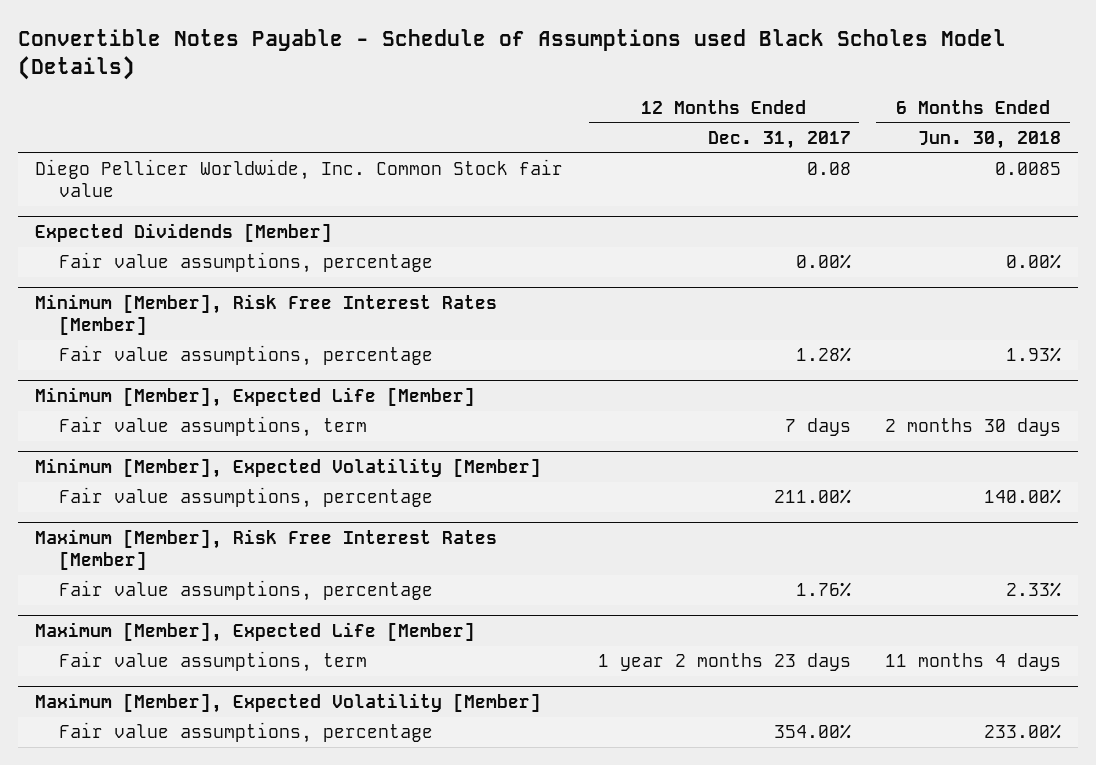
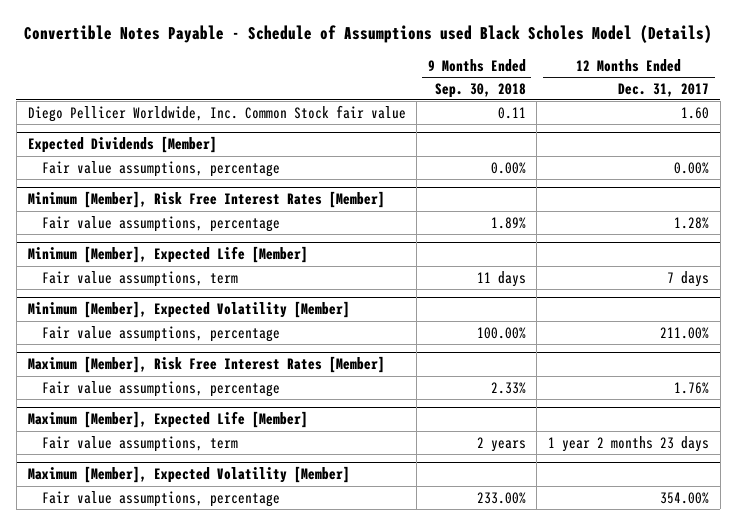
- | 12 Months Ended Dec. 31, 2017 | 6 Months Ended Jun. 30, 2018
+ | 9 Months Ended Sep. 30, 2018 | 12 Months Ended Dec. 31, 2017
- Diego Pellicer Worldwide, Inc. Common Stock fair value | 0.08 | 0.0085
+ Diego Pellicer Worldwide, Inc. Common Stock fair value | 0.11 | 1.60

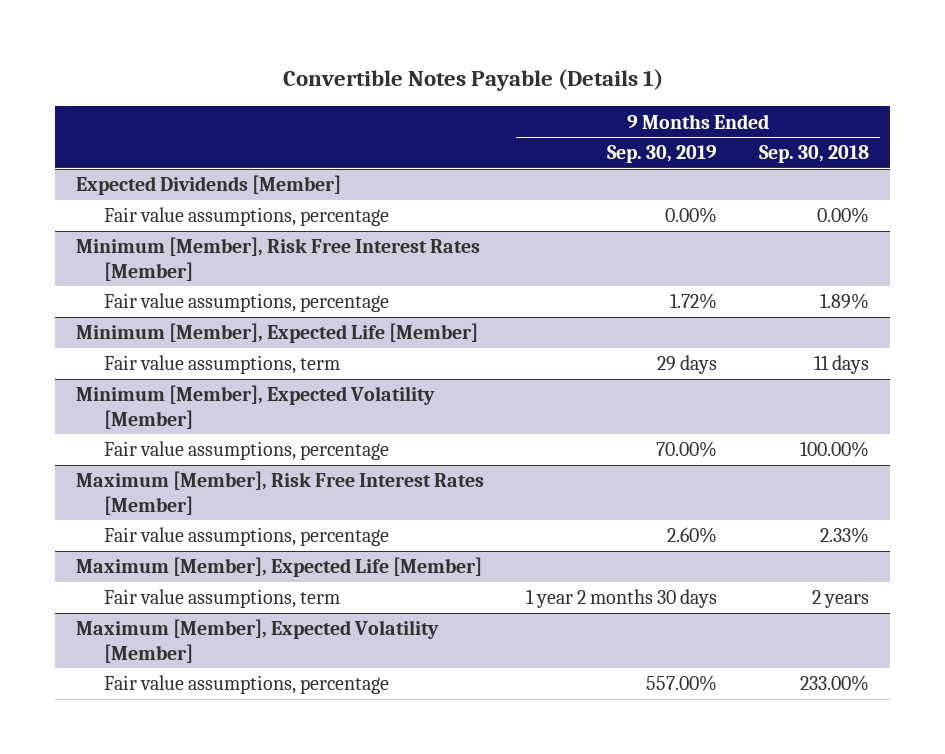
- Convertible Notes Payable - Schedule of Assumptions used Black Scholes Model (Details)
+ Convertible Notes Payable (Details 1)
- | 9 Months Ended Sep. 30, 2018 | 12 Months Ended Dec. 31, 2017
+ | 9 Months Ended Sep. 30, 2019 | 9 Months Ended Sep. 30, 2018
- Diego Pellicer Worldwide, Inc. Common Stock fair value | 0.11 | 1.60

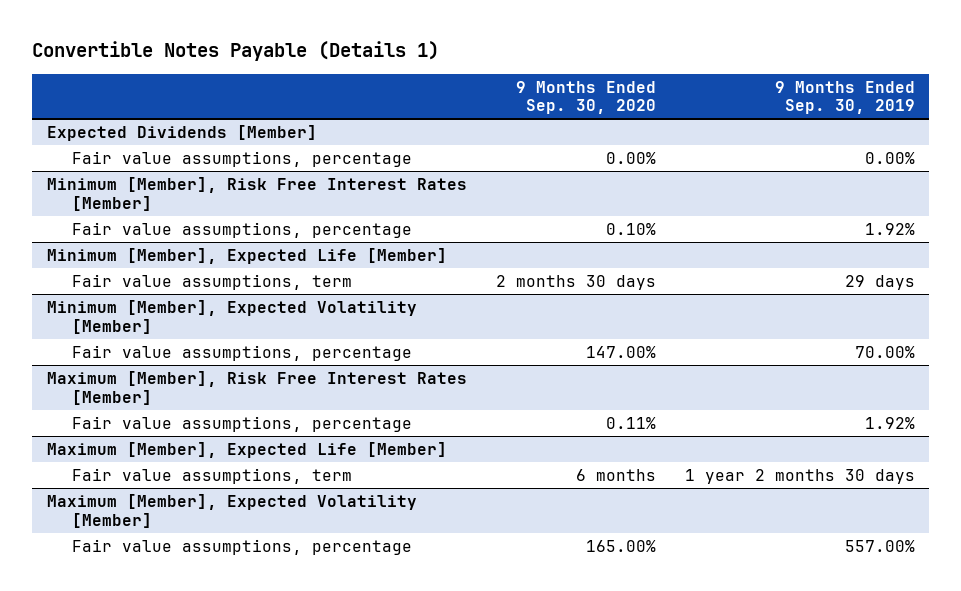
- | 9 Months Ended Sep. 30, 2019 | 9 Months Ended Sep. 30, 2018
+ | 9 Months Ended Sep. 30, 2020 | 9 Months Ended Sep. 30, 2019
@ Minimum [Member], Risk Free Interest Rates [Member]
- Fair value assumptions, percentage | 1.72% | 1.89%
+ Fair value assumptions, percentage | 0.10% | 1.92%
@ Maximum [Member], Risk Free Interest Rates [Member]
- Fair value assumptions, percentage | 2.60% | 2.33%
+ Fair value assumptions, percentage | 0.11% | 1.92%

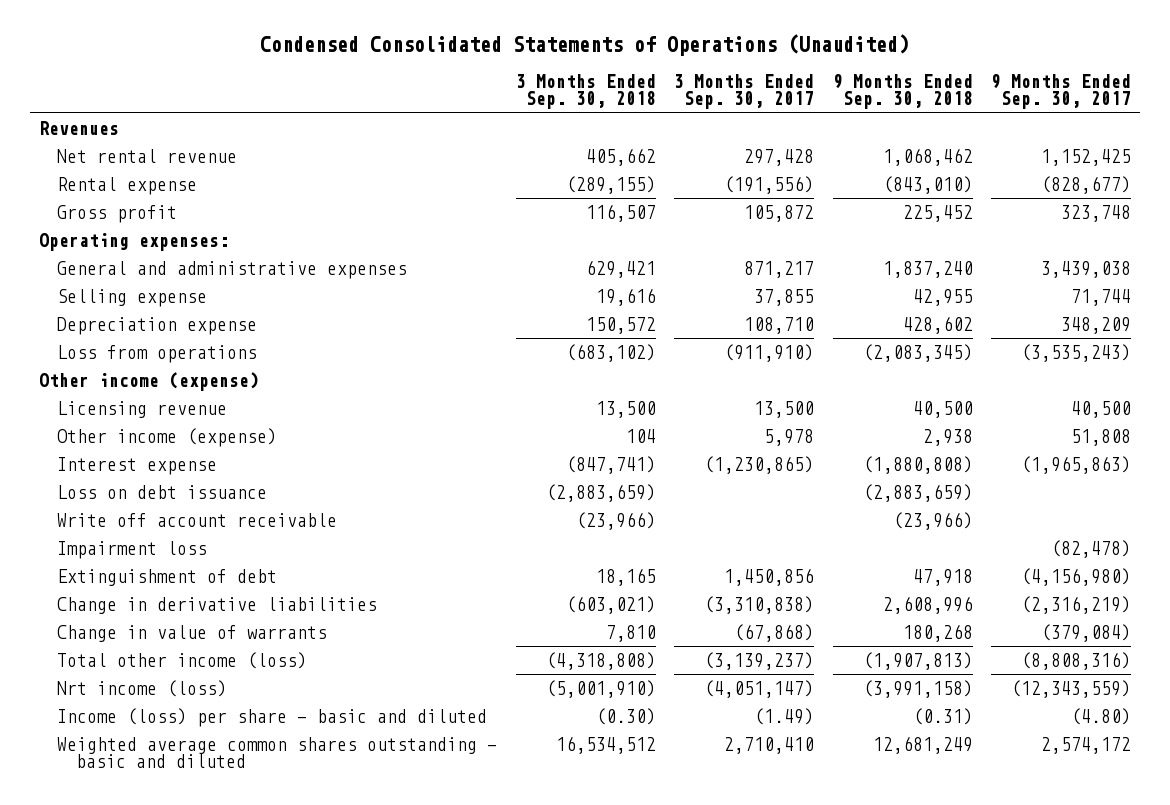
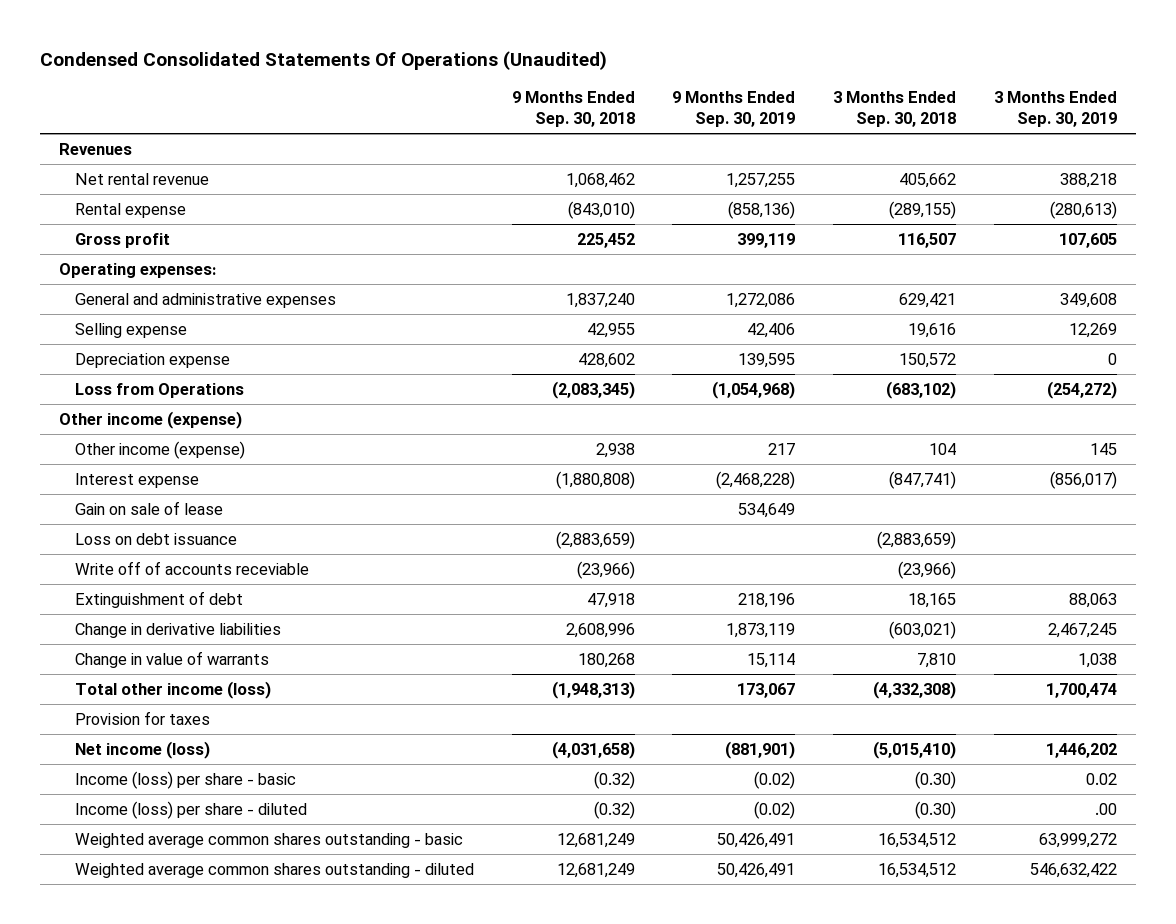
- Condensed Consolidated Statements of Operations (Unaudited)
+ Condensed Consolidated Statements Of Operations (Unaudited)
- | 3 Months Ended Sep. 30, 2018 | 3 Months Ended Sep. 30, 2017 | 9 Months Ended Sep. 30, 2018 | 9 Months Ended Sep. 30, 2017
+ | 9 Months Ended Sep. 30, 2018 | 9 Months Ended Sep. 30, 2019 | 3 Months Ended Sep. 30, 2018 | 3 Months Ended Sep. 30, 2019
- Loss from operations | (683,102) | (911,910) | (2,083,345) | (3,535,243)
+ Loss from Operations | (2,083,345) | (1,054,968) | (683,102) | (254,272)
- Licensing revenue | 13,500 | 13,500 | 40,500 | 40,500
+ Gain on sale of lease | | 534,649 | |
- Write off account receivable | (23,966) | | (23,966) |
- Impairment loss | | | | (82,478)
+ Write off of accounts receviable | (23,966) | | (23,966) |
- Total other income (loss) | (4,318,808) | (3,139,237) | (1,907,813) | (8,808,316)
- Nrt income (loss) | (5,001,910) | (4,051,147) | (3,991,158) | (12,343,559)
- Income (loss) per share - basic and diluted | (0.30) | (1.49) | (0.31) | (4.80)
- Weighted average common shares outstanding - basic and diluted | 16,534,512 | 2,710,410 | 12,681,249 | 2,574,172
+ Total other income (loss) | (1,948,313) | 173,067 | (4,332,308) | 1,700,474
+ Provision for taxes
+ Net income (loss) | (4,031,658) | (881,901) | (5,015,410) | 1,446,202
+ Income (loss) per share - basic | (0.32) | (0.02) | (0.30) | 0.02
+ Income (loss) per share - diluted | (0.32) | (0.02) | (0.30) | .00
+ Weighted average common shares outstanding - basic | 12,681,249 | 50,426,491 | 16,534,512 | 63,999,272
+ Weighted average common shares outstanding - diluted | 12,681,249 | 50,426,491 | 16,534,512 | 546,632,422

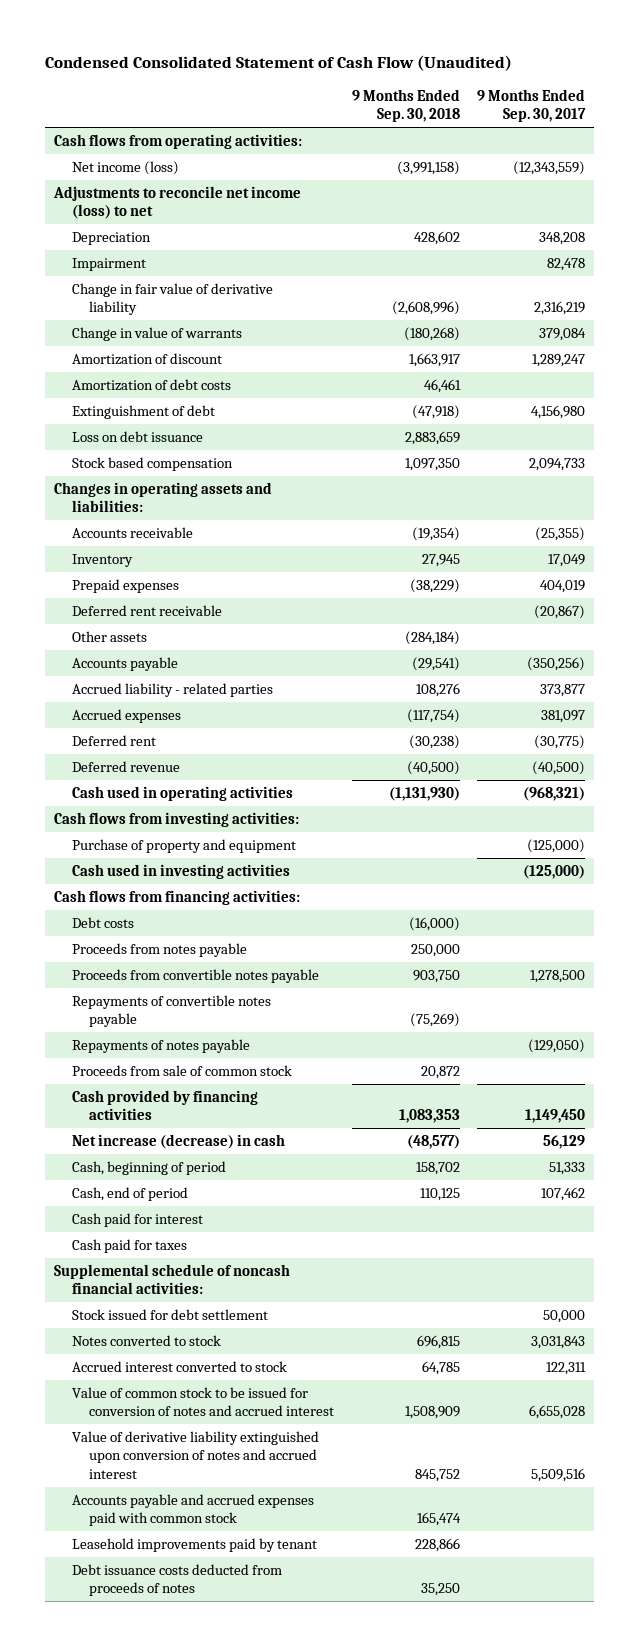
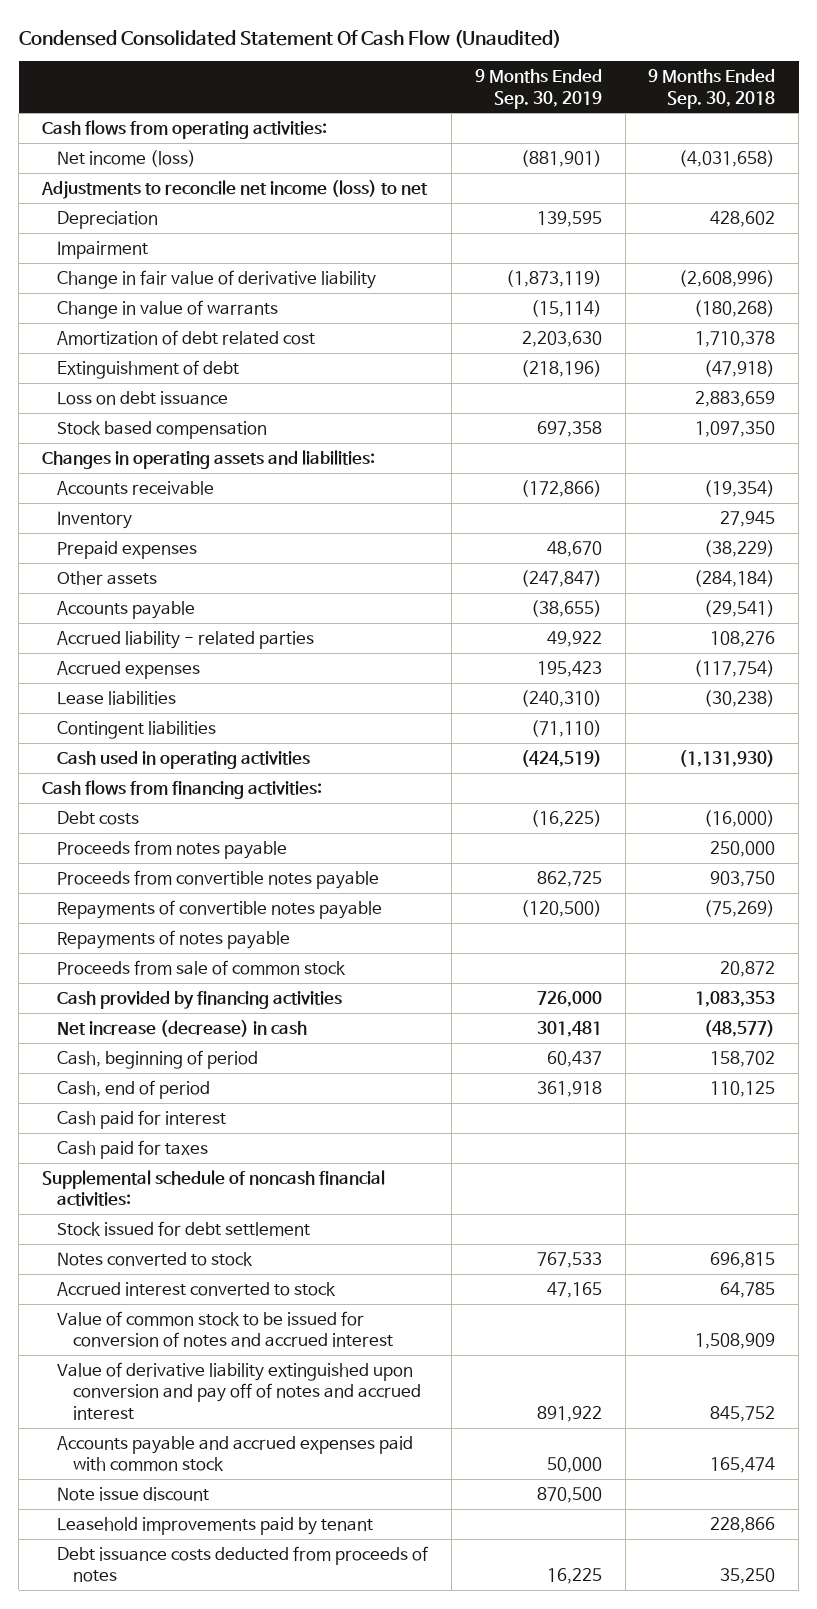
- Condensed Consolidated Statement of Cash Flow (Unaudited)
+ Condensed Consolidated Statement Of Cash Flow (Unaudited)
- | 9 Months Ended Sep. 30, 2018 | 9 Months Ended Sep. 30, 2017
+ | 9 Months Ended Sep. 30, 2019 | 9 Months Ended Sep. 30, 2018
- Net income (loss) | (3,991,158) | (12,343,559)
+ Net income (loss) | (881,901) | (4,031,658)
- Amortization of discount | 1,663,917 | 1,289,247
- Amortization of debt costs | 46,461 |
+ Amortization of debt related cost | 2,203,630 | 1,710,378
- Deferred rent receivable | | (20,867)
- Deferred rent | (30,238) | (30,775)
- Deferred revenue | (40,500) | (40,500)
+ Lease liabilities | (240,310) | (30,238)
+ Contingent liabilities | (71,110) |
- Cash flows from investing activities:
- Purchase of property and equipment | | (125,000)
- Cash used in investing activities | | (125,000)
- Value of derivative liability extinguished upon conversion of notes and accrued interest | 845,752 | 5,509,516
+ Value of derivative liability extinguished upon conversion and pay off of notes and accrued interest | 891,922 | 845,752
+ Note issue discount | 870,500 |

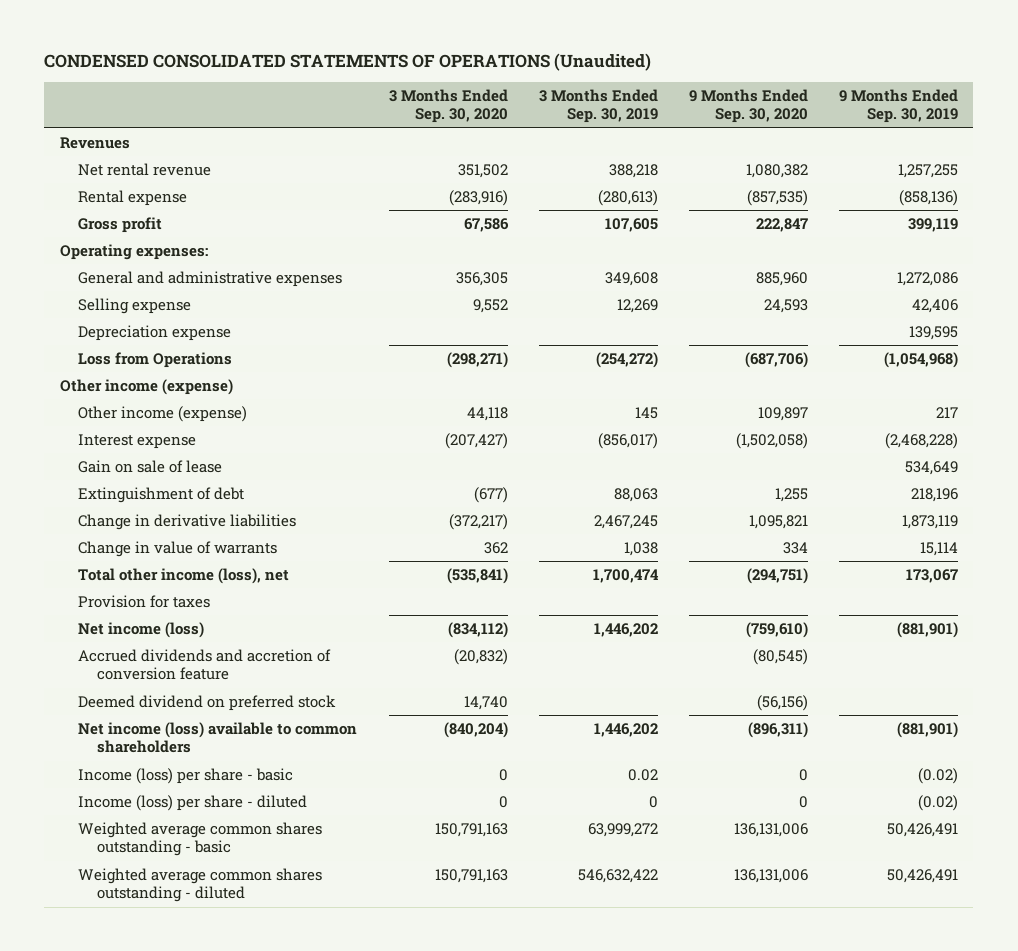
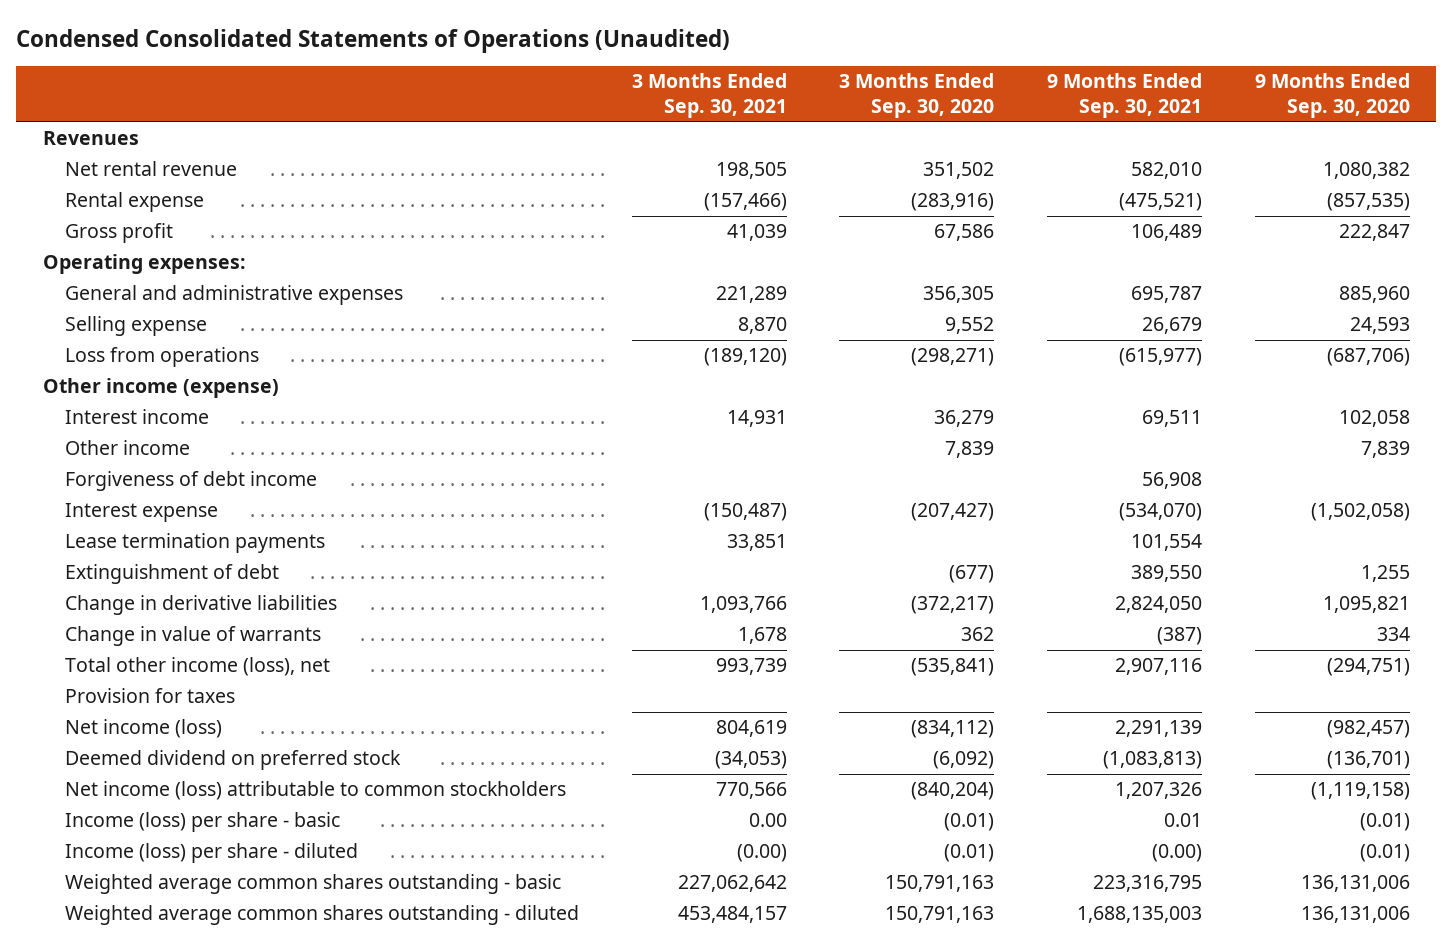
- CONDENSED CONSOLIDATED STATEMENTS OF OPERATIONS (Unaudited)
+ Condensed Consolidated Statements of Operations (Unaudited)
- | 3 Months Ended Sep. 30, 2020 | 3 Months Ended Sep. 30, 2019 | 9 Months Ended Sep. 30, 2020 | 9 Months Ended Sep. 30, 2019
+ | 3 Months Ended Sep. 30, 2021 | 3 Months Ended Sep. 30, 2020 | 9 Months Ended Sep. 30, 2021 | 9 Months Ended Sep. 30, 2020
- Depreciation expense | | | | 139,595
- Loss from Operations | (298,271) | (254,272) | (687,706) | (1,054,968)
+ Loss from operations | (189,120) | (298,271) | (615,977) | (687,706)
- Other income (expense) | 44,118 | 145 | 109,897 | 217
+ Interest income | 14,931 | 36,279 | 69,511 | 102,058
+ Other income | | 7,839 | | 7,839
+ Forgiveness of debt income | | | 56,908 |
- Gain on sale of lease | | | | 534,649
+ Lease termination payments | 33,851 | | 101,554 |
- Net income (loss) | (834,112) | 1,446,202 | (759,610) | (881,901)
- Accrued dividends and accretion of conversion feature | (20,832) | | (80,545) |
- Deemed dividend on preferred stock | 14,740 | | (56,156) |
- Net income (loss) available to common shareholders | (840,204) | 1,446,202 | (896,311) | (881,901)
- Income (loss) per share - basic | 0 | 0.02 | 0 | (0.02)
- Income (loss) per share - diluted | 0 | 0 | 0 | (0.02)
+ Net income (loss) | 804,619 | (834,112) | 2,291,139 | (982,457)
+ Deemed dividend on preferred stock | (34,053) | (6,092) | (1,083,813) | (136,701)
+ Net income (loss) attributable to common stockholders | 770,566 | (840,204) | 1,207,326 | (1,119,158)
+ Income (loss) per share - basic | 0.00 | (0.01) | 0.01 | (0.01)
+ Income (loss) per share - diluted | (0.00) | (0.01) | (0.00) | (0.01)

